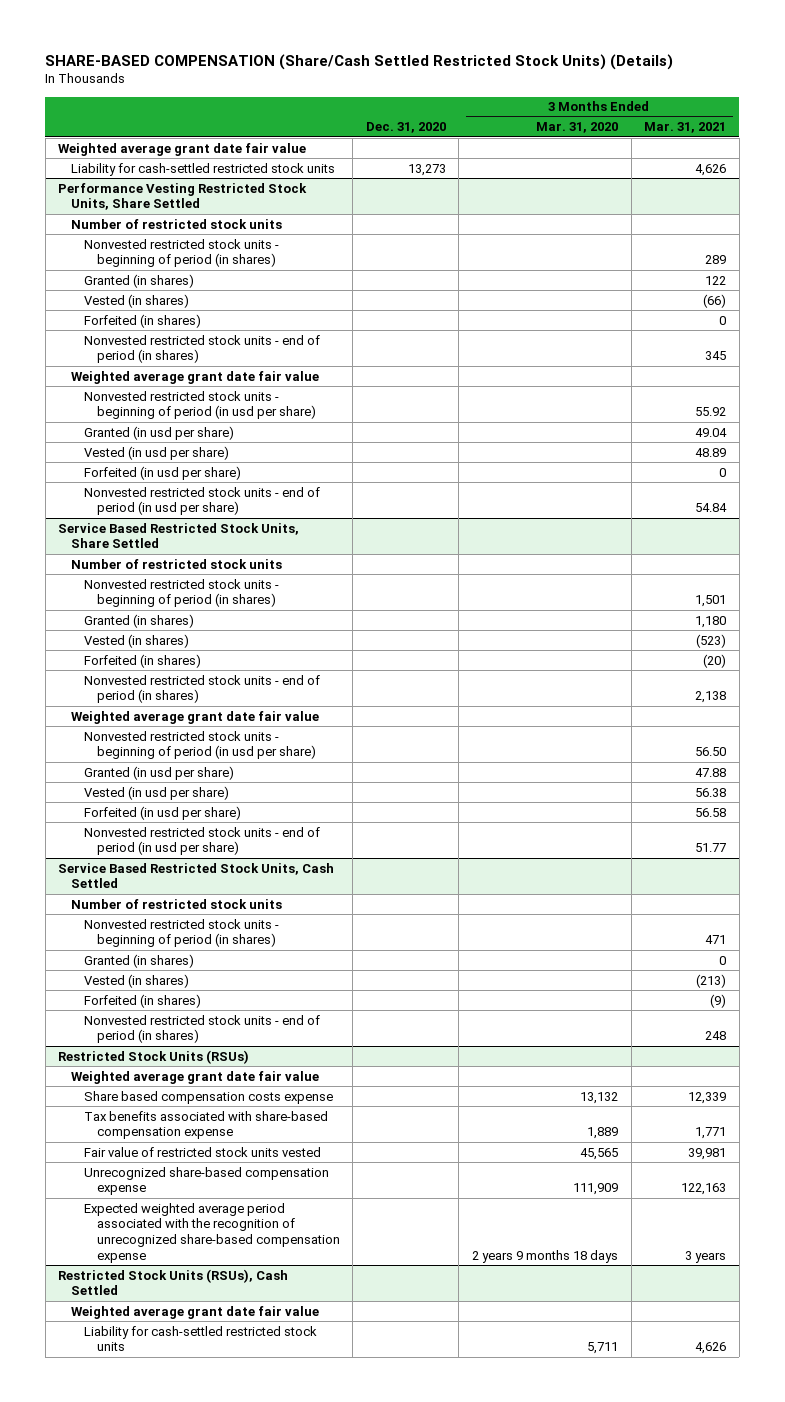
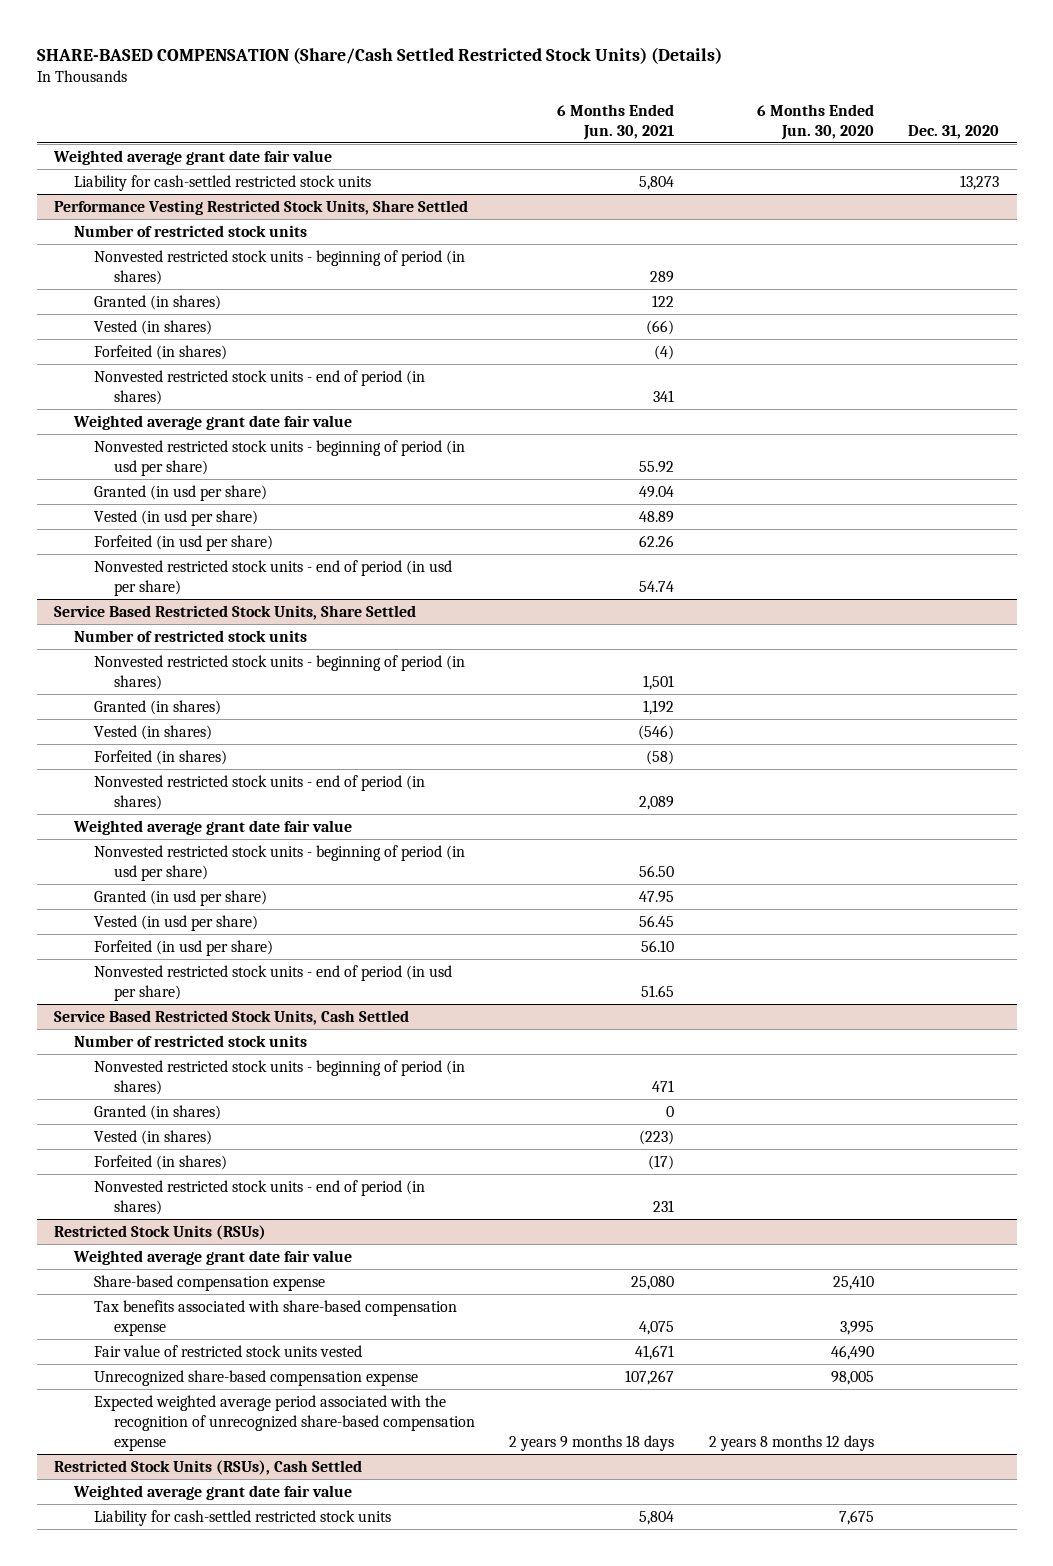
- | Dec. 31, 2020 | 3 Months Ended Mar. 31, 2020 | 3 Months Ended Mar. 31, 2021
+ | 6 Months Ended Jun. 30, 2021 | 6 Months Ended Jun. 30, 2020 | Dec. 31, 2020
@ Restricted Stock Units (RSUs)
- Share based compensation costs expense | | 13,132 | 12,339
+ Share-based compensation expense | 25,080 | 25,410 |

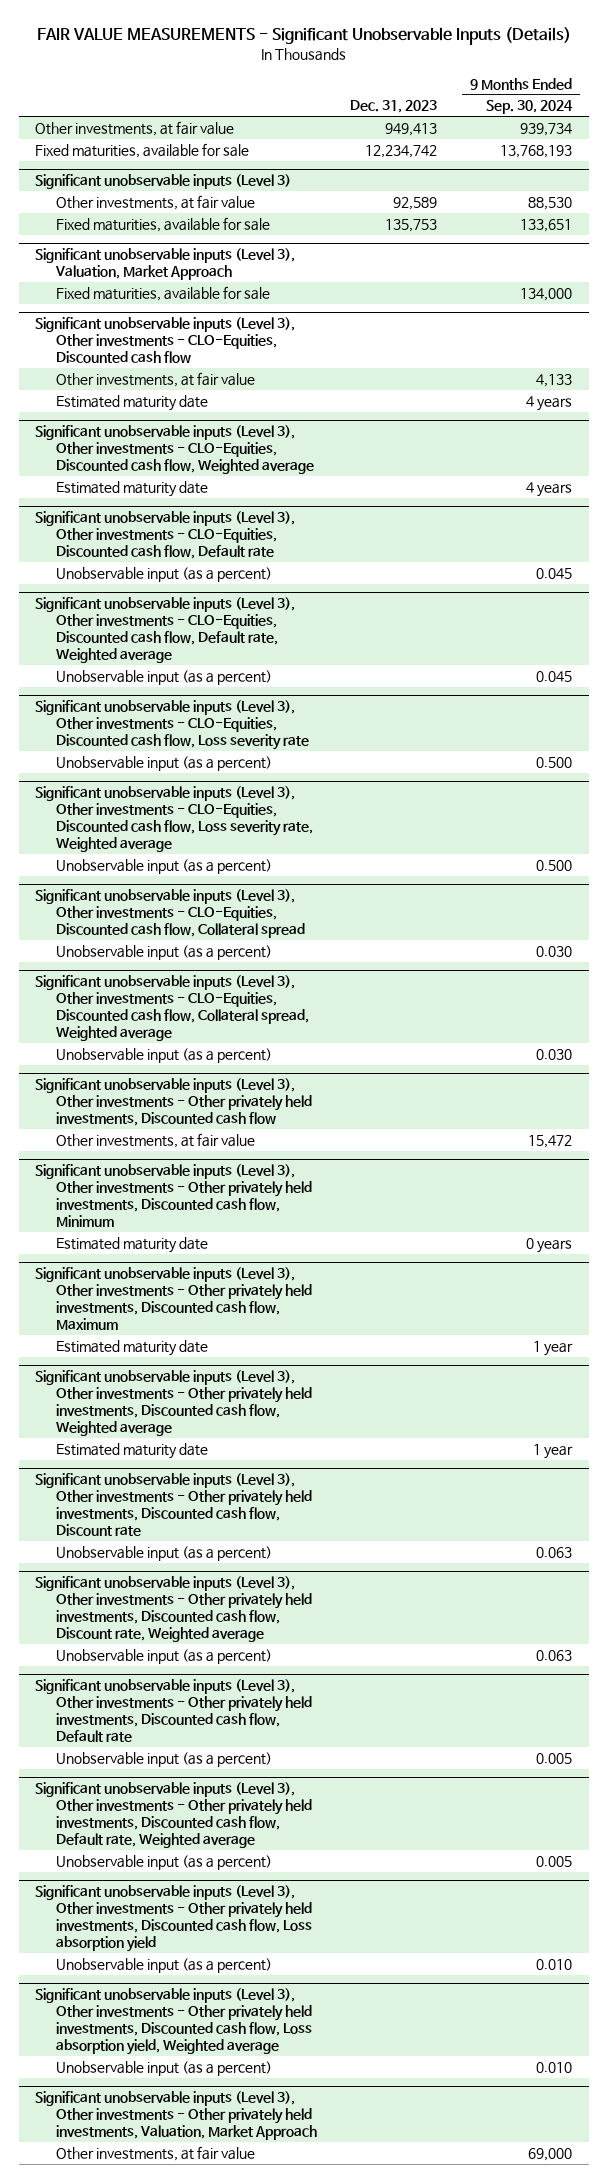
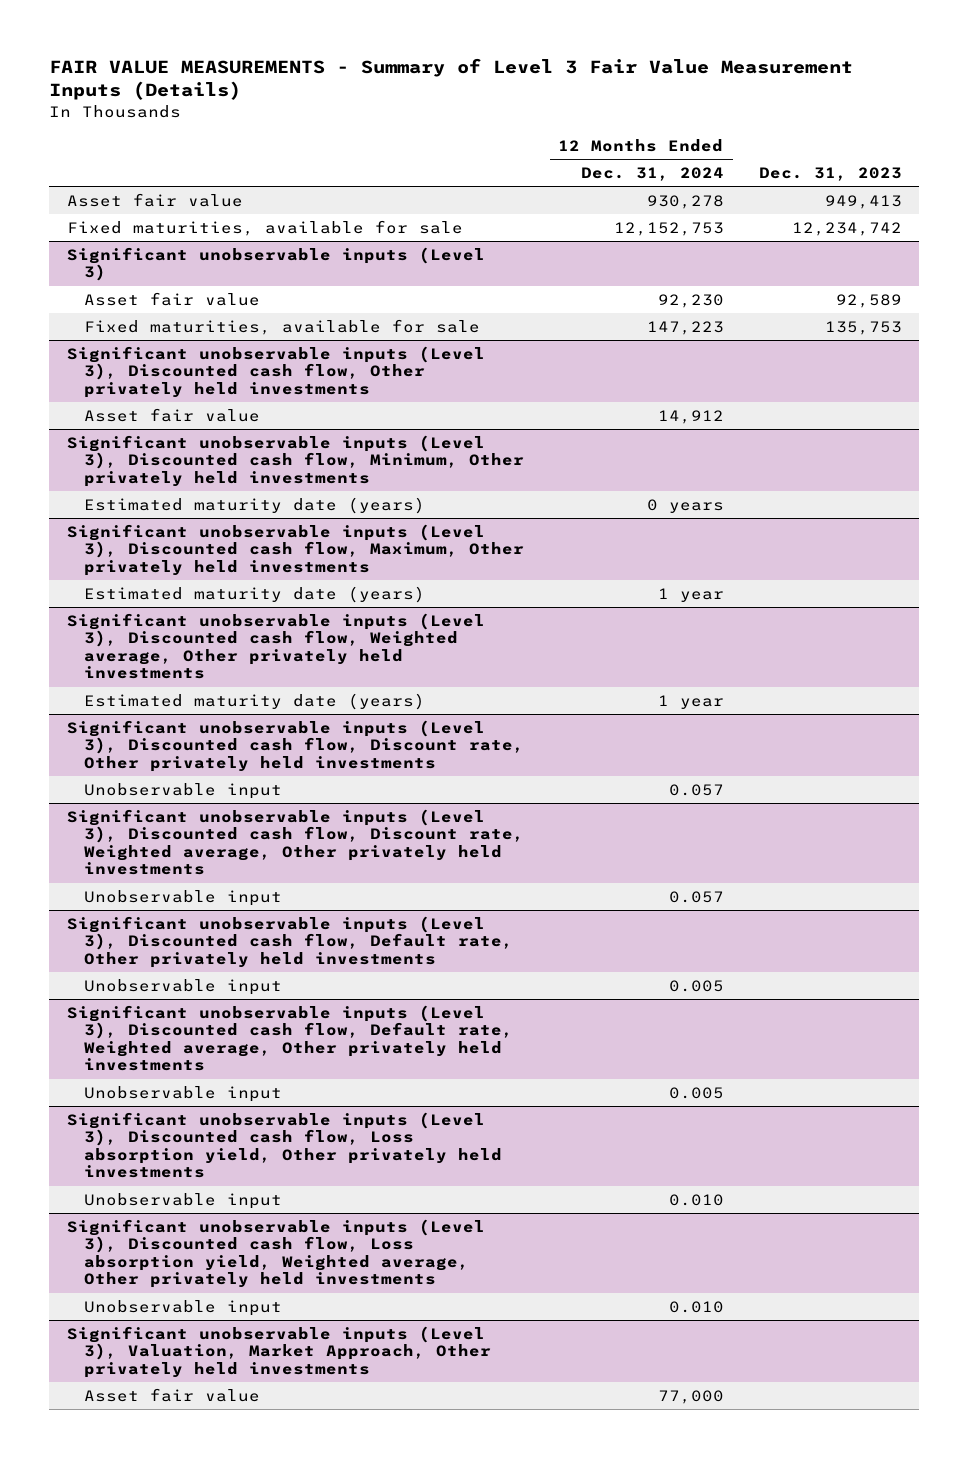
- FAIR VALUE MEASUREMENTS - Significant Unobservable Inputs (Details)
+ FAIR VALUE MEASUREMENTS - Summary of Level 3 Fair Value Measurement Inputs (Details)
- | Dec. 31, 2023 | 9 Months Ended Sep. 30, 2024
+ | 12 Months Ended Dec. 31, 2024 | Dec. 31, 2023
- Other investments, at fair value | 949,413 | 939,734
+ Asset fair value | 930,278 | 949,413
@ Significant unobservable inputs (Level 3)
- Other investments, at fair value | 92,589 | 88,530
+ Asset fair value | 92,230 | 92,589
- Significant unobservable inputs (Level 3), Valuation, Market Approach
- Fixed maturities, available for sale | | 134,000
- Significant unobservable inputs (Level 3), Other investments - CLO-Equities, Discounted cash flow
- Other investments, at fair value | | 4,133
- Estimated maturity date | | 4 years
- Significant unobservable inputs (Level 3), Other investments - CLO-Equities, Discounted cash flow, Weighted average
- Estimated maturity date | | 4 years
- Significant unobservable inputs (Level 3), Other investments - CLO-Equities, Discounted cash flow, Default rate
- Unobservable input (as a percent) | | 0.045
- Significant unobservable inputs (Level 3), Other investments - CLO-Equities, Discounted cash flow, Default rate, Weighted average
- Unobservable input (as a percent) | | 0.045
- Significant unobservable inputs (Level 3), Other investments - CLO-Equities, Discounted cash flow, Loss severity rate
- Unobservable input (as a percent) | | 0.500
- Significant unobservable inputs (Level 3), Other investments - CLO-Equities, Discounted cash flow, Loss severity rate, Weighted average
- Unobservable input (as a percent) | | 0.500
- Significant unobservable inputs (Level 3), Other investments - CLO-Equities, Discounted cash flow, Collateral spread
- Unobservable input (as a percent) | | 0.030
- Significant unobservable inputs (Level 3), Other investments - CLO-Equities, Discounted cash flow, Collateral spread, Weighted average
- Unobservable input (as a percent) | | 0.030
- Significant unobservable inputs (Level 3), Other investments - Other privately held investments, Discounted cash flow
- Other investments, at fair value | | 15,472
- Significant unobservable inputs (Level 3), Other investments - Other privately held investments, Discounted cash flow, Minimum
- Estimated maturity date | | 0 years
- Significant unobservable inputs (Level 3), Other investments - Other privately held investments, Discounted cash flow, Maximum
- Estimated maturity date | | 1 year
- Significant unobservable inputs (Level 3), Other investments - Other privately held investments, Discounted cash flow, Weighted average
- Estimated maturity date | | 1 year
- Significant unobservable inputs (Level 3), Other investments - Other privately held investments, Discounted cash flow, Discount rate
- Unobservable input (as a percent) | | 0.063
- Significant unobservable inputs (Level 3), Other investments - Other privately held investments, Discounted cash flow, Discount rate, Weighted average
- Unobservable input (as a percent) | | 0.063
- Significant unobservable inputs (Level 3), Other investments - Other privately held investments, Discounted cash flow, Default rate
- Unobservable input (as a percent) | | 0.005
- Significant unobservable inputs (Level 3), Other investments - Other privately held investments, Discounted cash flow, Default rate, Weighted average
- Unobservable input (as a percent) | | 0.005
- Significant unobservable inputs (Level 3), Other investments - Other privately held investments, Discounted cash flow, Loss absorption yield
- Unobservable input (as a percent) | | 0.010
- Significant unobservable inputs (Level 3), Other investments - Other privately held investments, Discounted cash flow, Loss absorption yield, Weighted average
- Unobservable input (as a percent) | | 0.010
- Significant unobservable inputs (Level 3), Other investments - Other privately held investments, Valuation, Market Approach
- Other investments, at fair value | | 69,000
+ Significant unobservable inputs (Level 3), Discounted cash flow, Other privately held investments
+ Asset fair value | 14,912 |
+ Significant unobservable inputs (Level 3), Discounted cash flow, Minimum, Other privately held investments
+ Estimated maturity date (years) | 0 years |
+ Significant unobservable inputs (Level 3), Discounted cash flow, Maximum, Other privately held investments
+ Estimated maturity date (years) | 1 year |
+ Significant unobservable inputs (Level 3), Discounted cash flow, Weighted average, Other privately held investments
+ Estimated maturity date (years) | 1 year |
+ Significant unobservable inputs (Level 3), Discounted cash flow, Discount rate, Other privately held investments
+ Unobservable input | 0.057 |
+ Significant unobservable inputs (Level 3), Discounted cash flow, Discount rate, Weighted average, Other privately held investments
+ Unobservable input | 0.057 |
+ Significant unobservable inputs (Level 3), Discounted cash flow, Default rate, Other privately held investments
+ Unobservable input | 0.005 |
+ Significant unobservable inputs (Level 3), Discounted cash flow, Default rate, Weighted average, Other privately held investments
+ Unobservable input | 0.005 |
+ Significant unobservable inputs (Level 3), Discounted cash flow, Loss absorption yield, Other privately held investments
+ Unobservable input | 0.010 |
+ Significant unobservable inputs (Level 3), Discounted cash flow, Loss absorption yield, Weighted average, Other privately held investments
+ Unobservable input | 0.010 |
+ Significant unobservable inputs (Level 3), Valuation, Market Approach, Other privately held investments
+ Asset fair value | 77,000 |

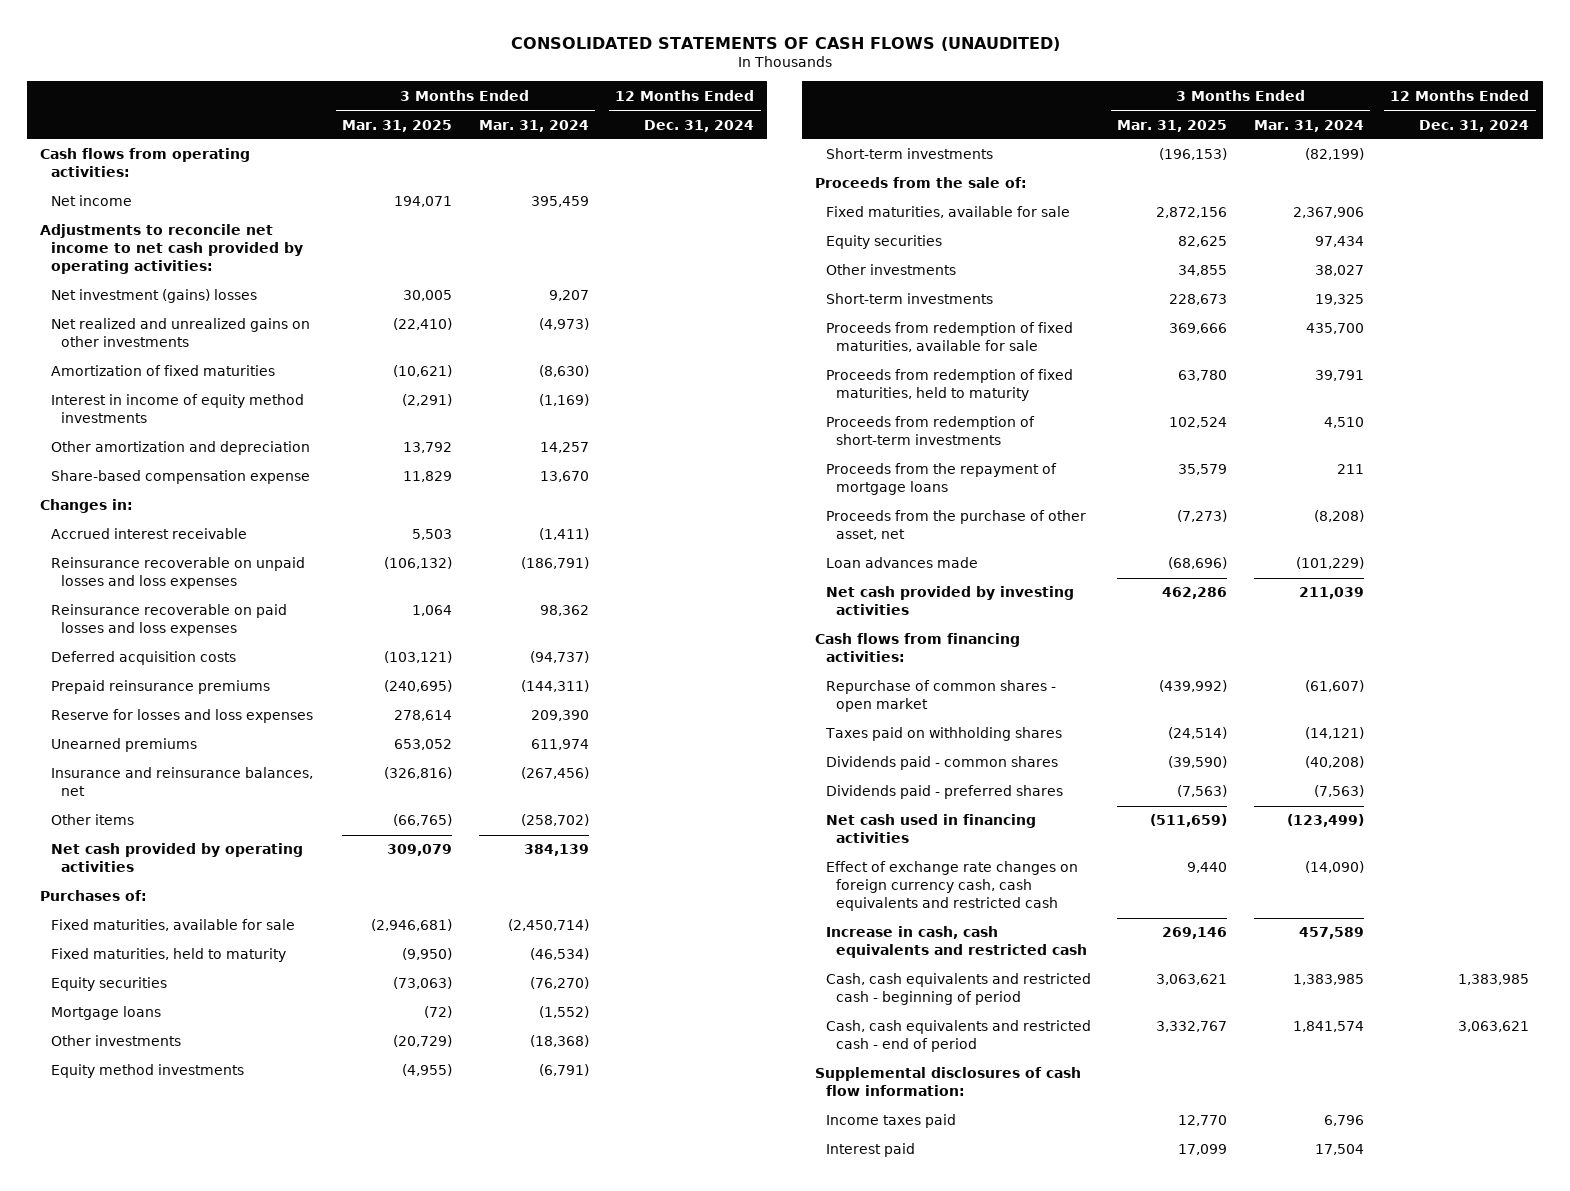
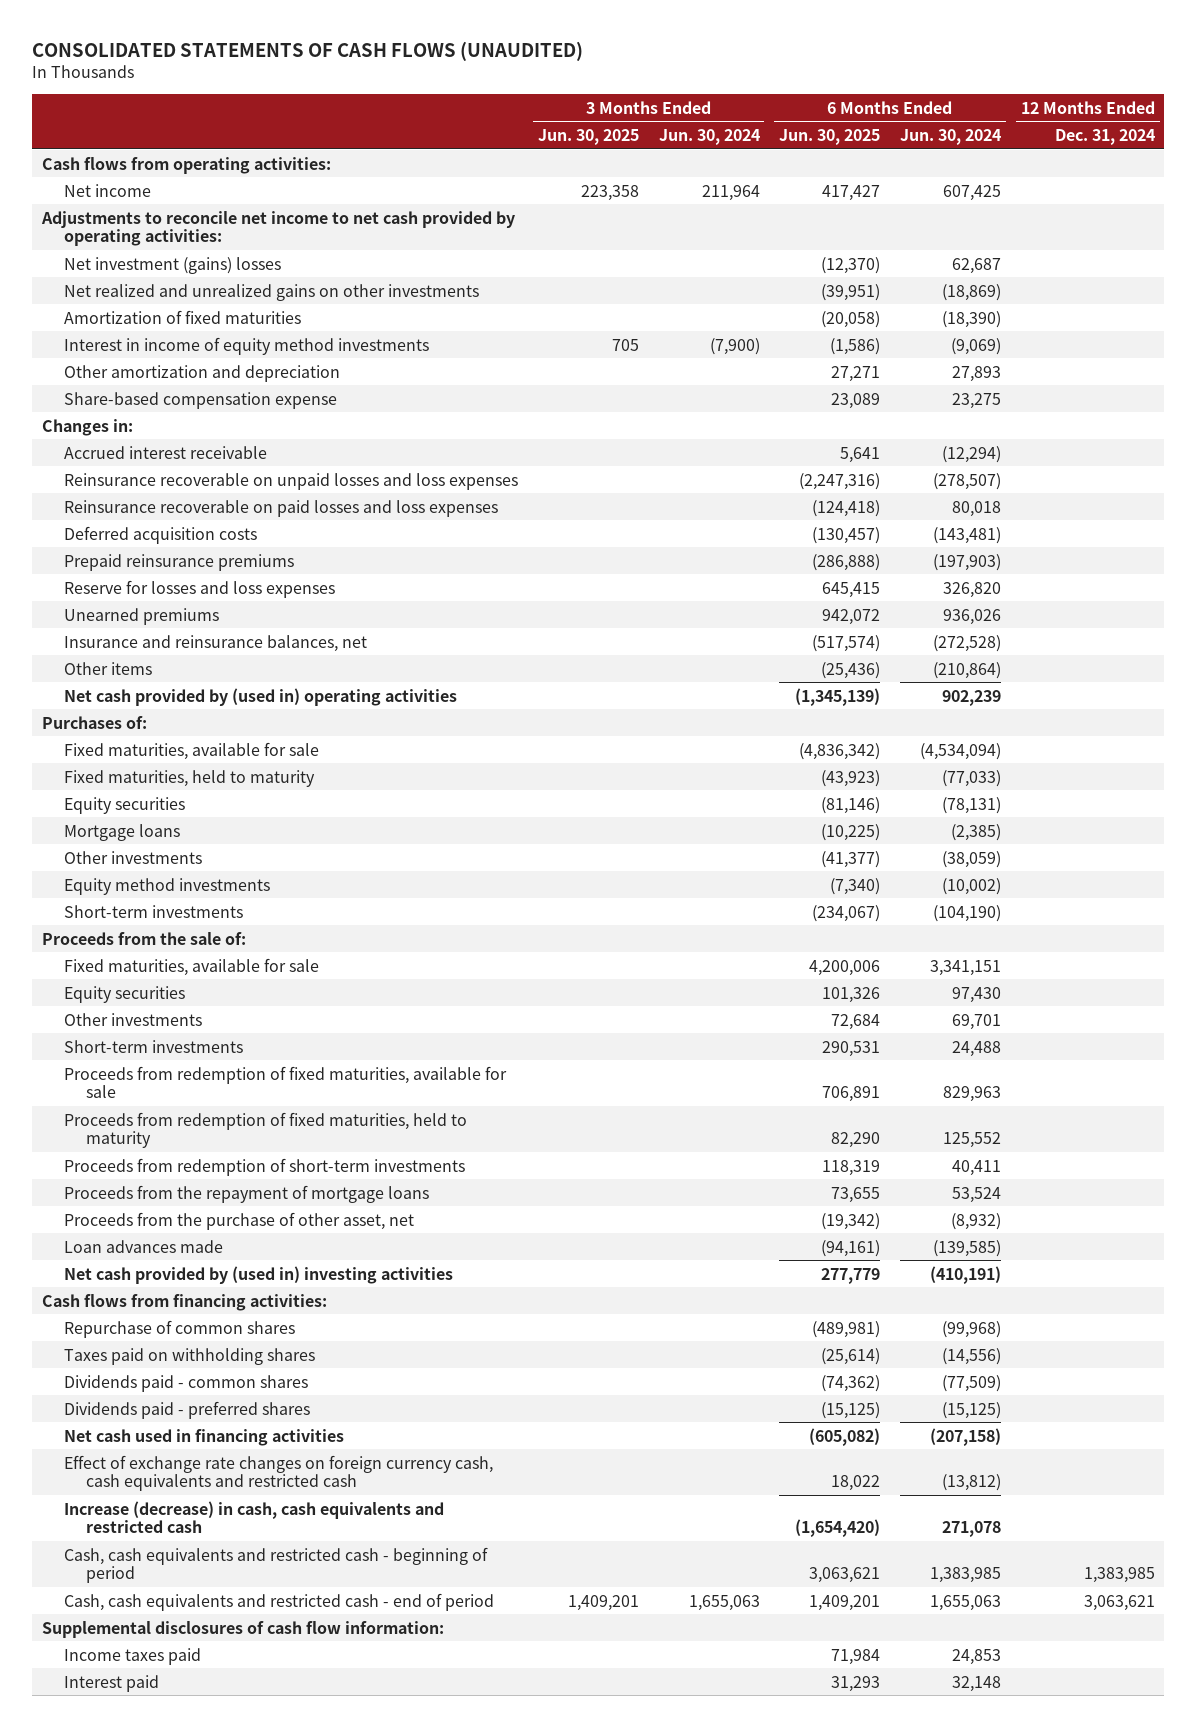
- | 3 Months Ended Mar. 31, 2025 | 3 Months Ended Mar. 31, 2024 | 12 Months Ended Dec. 31, 2024
+ | 3 Months Ended Jun. 30, 2025 | 3 Months Ended Jun. 30, 2024 | 6 Months Ended Jun. 30, 2025 | 6 Months Ended Jun. 30, 2024 | 12 Months Ended Dec. 31, 2024
- Net cash provided by operating activities | 309,079 | 384,139 |
+ Net cash provided by (used in) operating activities | | | (1,345,139) | 902,239 |
- Net cash provided by investing activities | 462,286 | 211,039 |
+ Net cash provided by (used in) investing activities | | | 277,779 | (410,191) |
- Repurchase of common shares - open market | (439,992) | (61,607) |
+ Repurchase of common shares | | | (489,981) | (99,968) |
- Increase in cash, cash equivalents and restricted cash | 269,146 | 457,589 |
+ Increase (decrease) in cash, cash equivalents and restricted cash | | | (1,654,420) | 271,078 |

